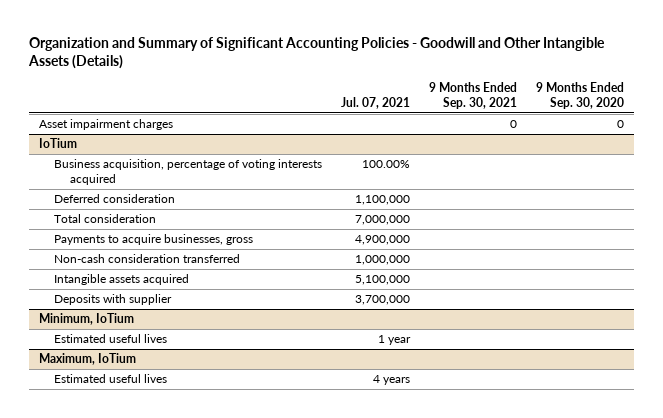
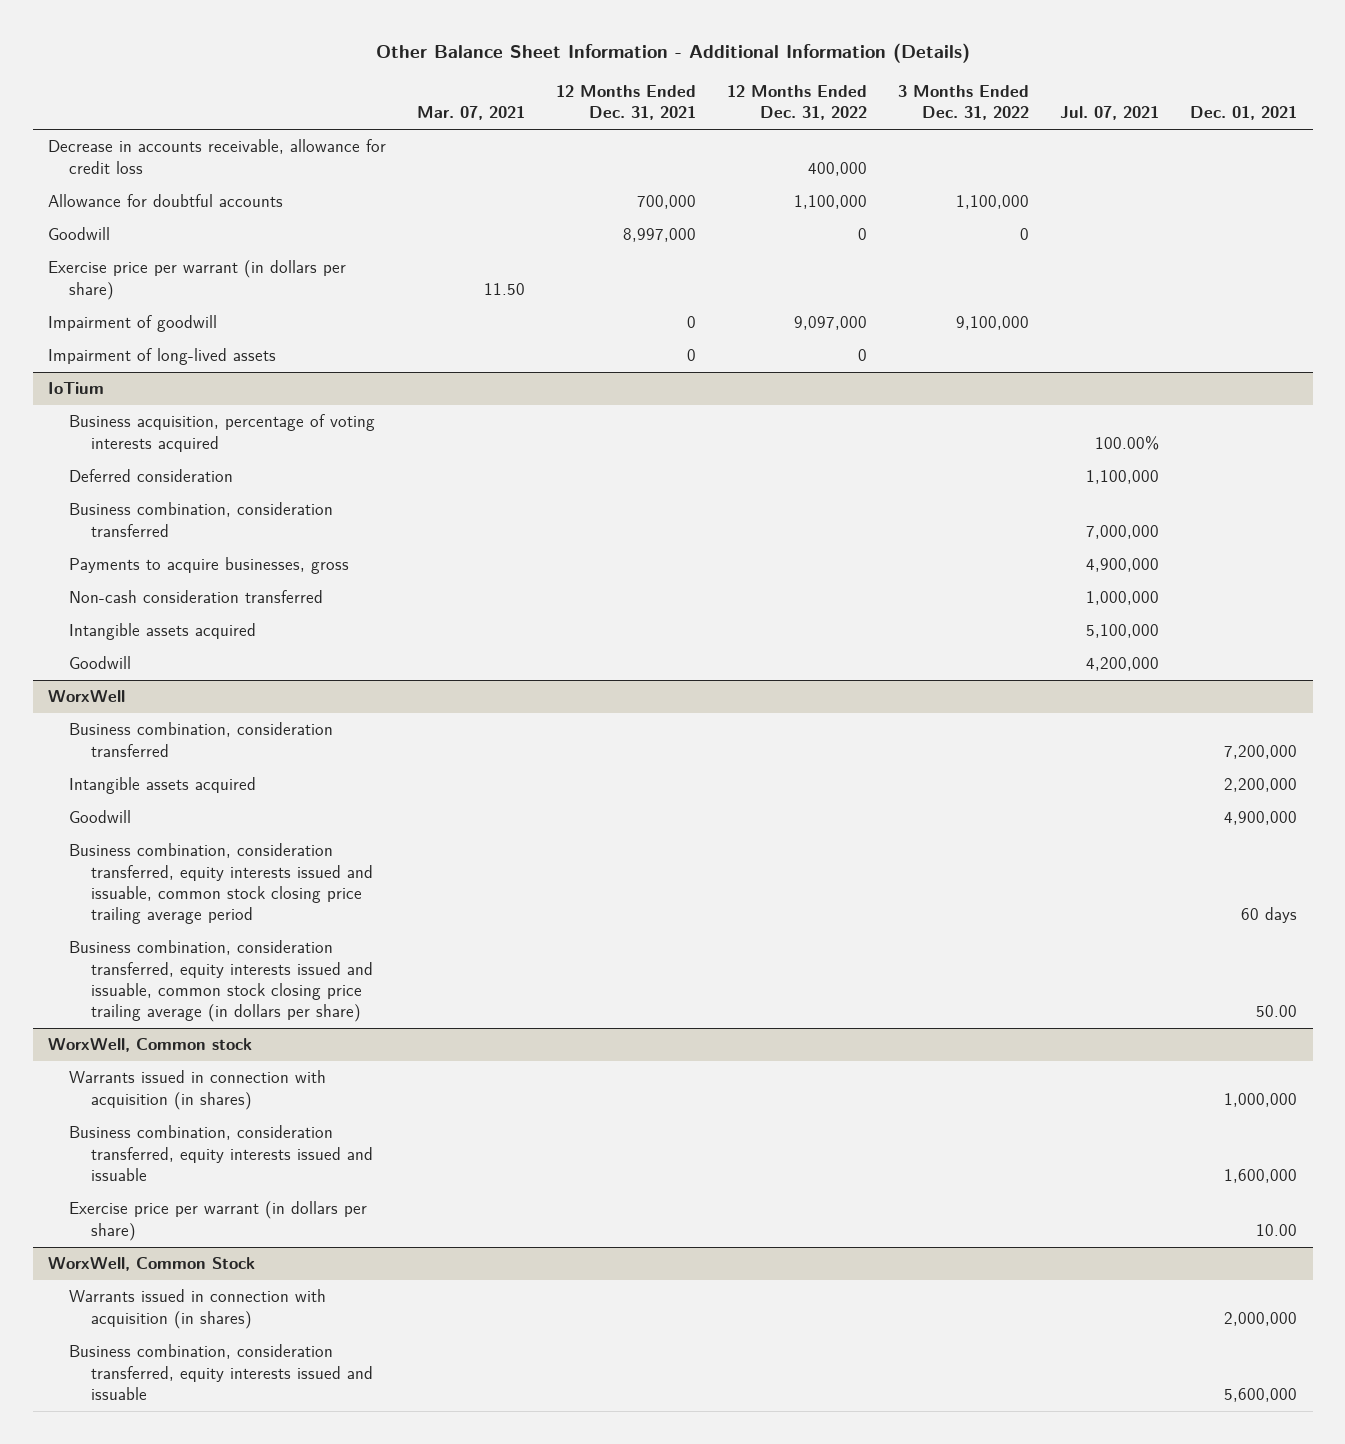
- Organization and Summary of Significant Accounting Policies - Goodwill and Other Intangible Assets (Details)
+ Other Balance Sheet Information - Additional Information (Details)
- | Jul. 07, 2021 | 9 Months Ended Sep. 30, 2021 | 9 Months Ended Sep. 30, 2020
+ | Mar. 07, 2021 | 12 Months Ended Dec. 31, 2021 | 12 Months Ended Dec. 31, 2022 | 3 Months Ended Dec. 31, 2022 | Jul. 07, 2021 | Dec. 01, 2021
- Asset impairment charges | | 0 | 0
+ Decrease in accounts receivable, allowance for credit loss | | | 400,000 | | |
+ Allowance for doubtful accounts | | 700,000 | 1,100,000 | 1,100,000 | |
+ Goodwill | | 8,997,000 | 0 | 0 | |
+ Exercise price per warrant (in dollars per share) | 11.50 | | | | |
+ Impairment of goodwill | | 0 | 9,097,000 | 9,100,000 | |
+ Impairment of long-lived assets | | 0 | 0 | | |
@ IoTium
- Total consideration | 7,000,000 | |
+ Business combination, consideration transferred | | | | | 7,000,000 |
- Deposits with supplier | 3,700,000 | |
- Minimum, IoTium
- Estimated useful lives | 1 year | |
- Maximum, IoTium
- Estimated useful lives | 4 years | |
@ IoTium
+ Goodwill | | | | | 4,200,000 |
+ WorxWell
+ Business combination, consideration transferred | | | | | | 7,200,000
+ Intangible assets acquired | | | | | | 2,200,000
+ Goodwill | | | | | | 4,900,000
+ Business combination, consideration transferred, equity interests issued and issuable, common stock closing price trailing average period | | | | | | 60 days
+ Business combination, consideration transferred, equity interests issued and issuable, common stock closing price trailing average (in dollars per share) | | | | | | 50.00
+ WorxWell, Common stock
+ Warrants issued in connection with acquisition (in shares) | | | | | | 1,000,000
+ Business combination, consideration transferred, equity interests issued and issuable | | | | | | 1,600,000
+ Exercise price per warrant (in dollars per share) | | | | | | 10.00
+ WorxWell, Common Stock
+ Warrants issued in connection with acquisition (in shares) | | | | | | 2,000,000
+ Business combination, consideration transferred, equity interests issued and issuable | | | | | | 5,600,000

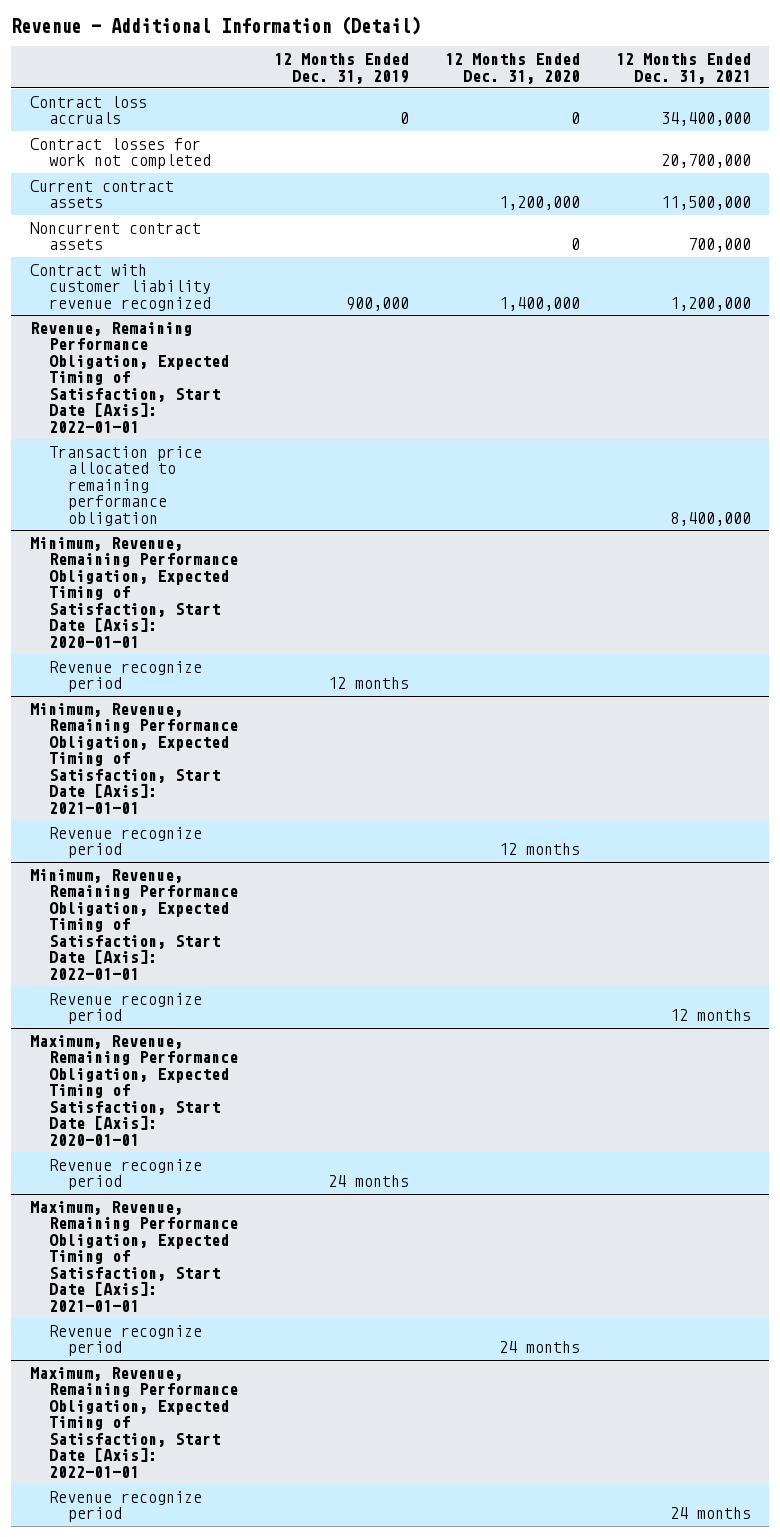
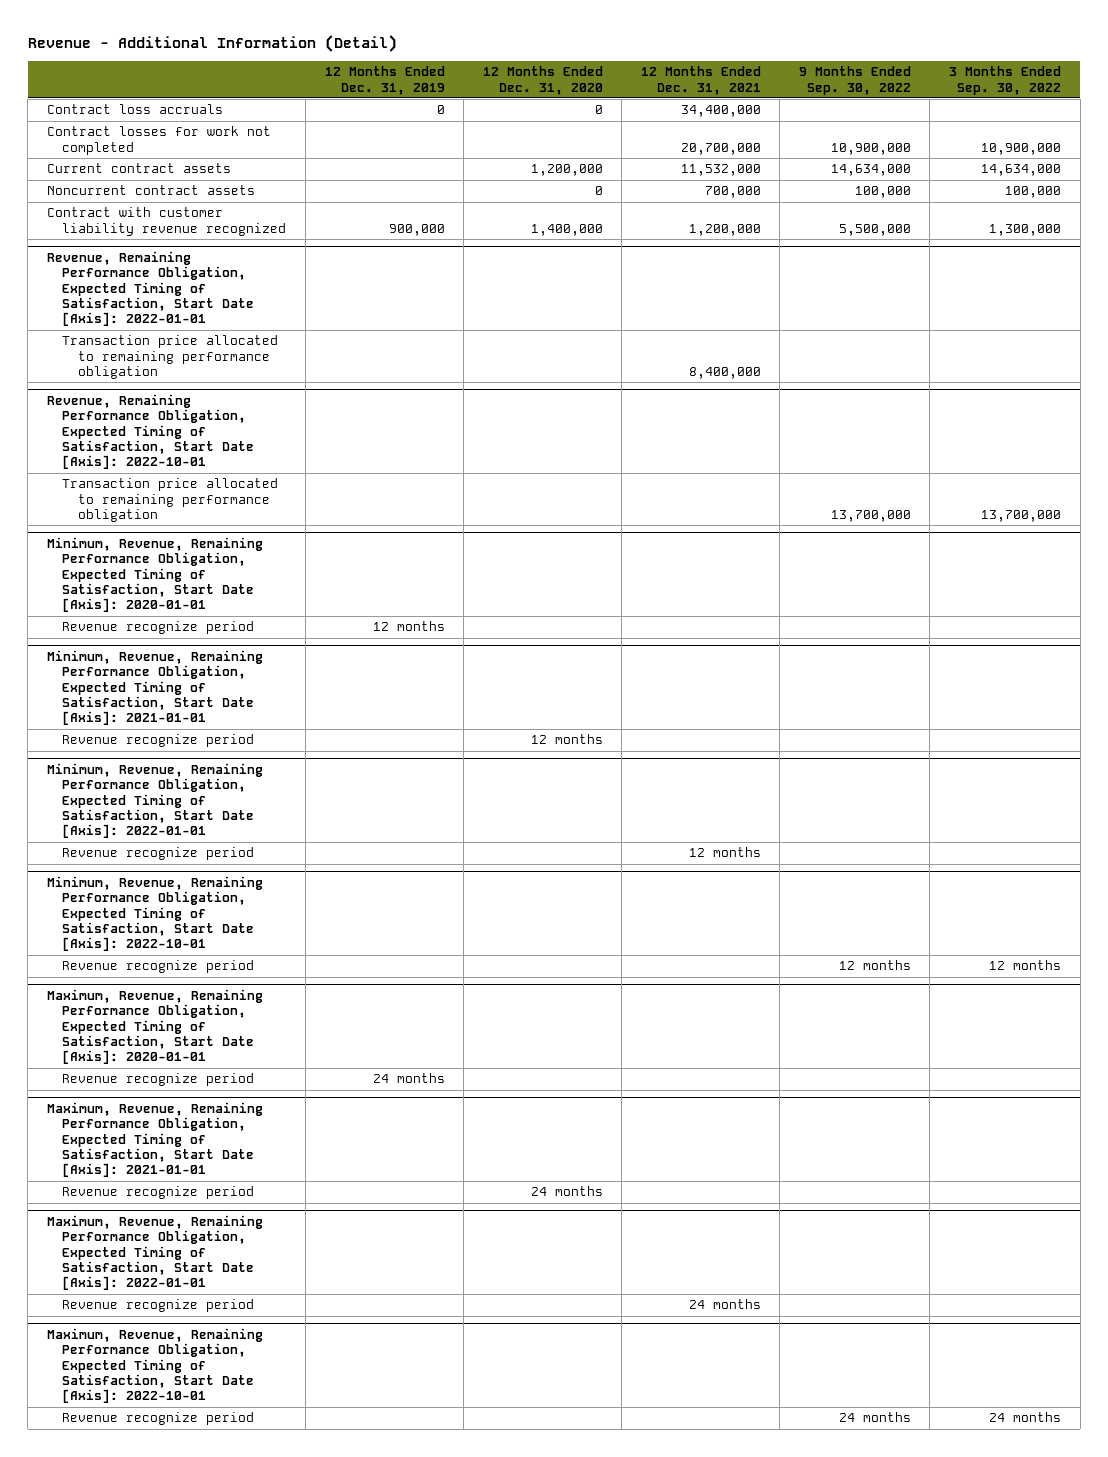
- | 12 Months Ended Dec. 31, 2019 | 12 Months Ended Dec. 31, 2020 | 12 Months Ended Dec. 31, 2021
+ | 12 Months Ended Dec. 31, 2019 | 12 Months Ended Dec. 31, 2020 | 12 Months Ended Dec. 31, 2021 | 9 Months Ended Sep. 30, 2022 | 3 Months Ended Sep. 30, 2022
- Current contract assets | | 1,200,000 | 11,500,000
+ Current contract assets | | 1,200,000 | 11,532,000 | 14,634,000 | 14,634,000
+ Revenue, Remaining Performance Obligation, Expected Timing of Satisfaction, Start Date [Axis]: 2022-10-01
+ Transaction price allocated to remaining performance obligation | | | | 13,700,000 | 13,700,000
+ Minimum, Revenue, Remaining Performance Obligation, Expected Timing of Satisfaction, Start Date [Axis]: 2022-10-01
+ Revenue recognize period | | | | 12 months | 12 months
+ Maximum, Revenue, Remaining Performance Obligation, Expected Timing of Satisfaction, Start Date [Axis]: 2022-10-01
+ Revenue recognize period | | | | 24 months | 24 months

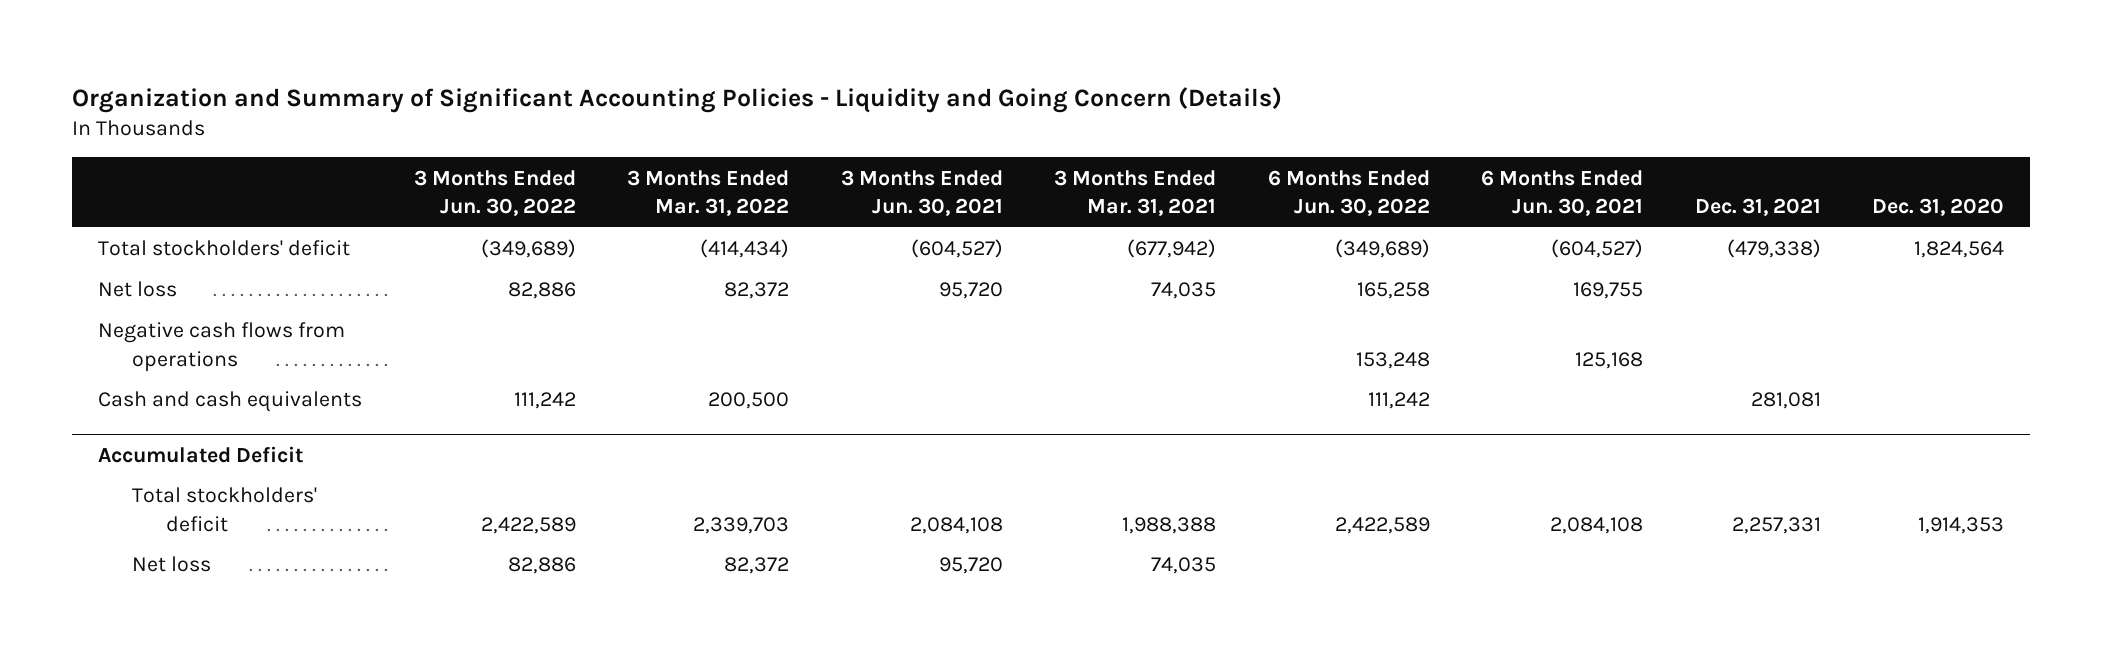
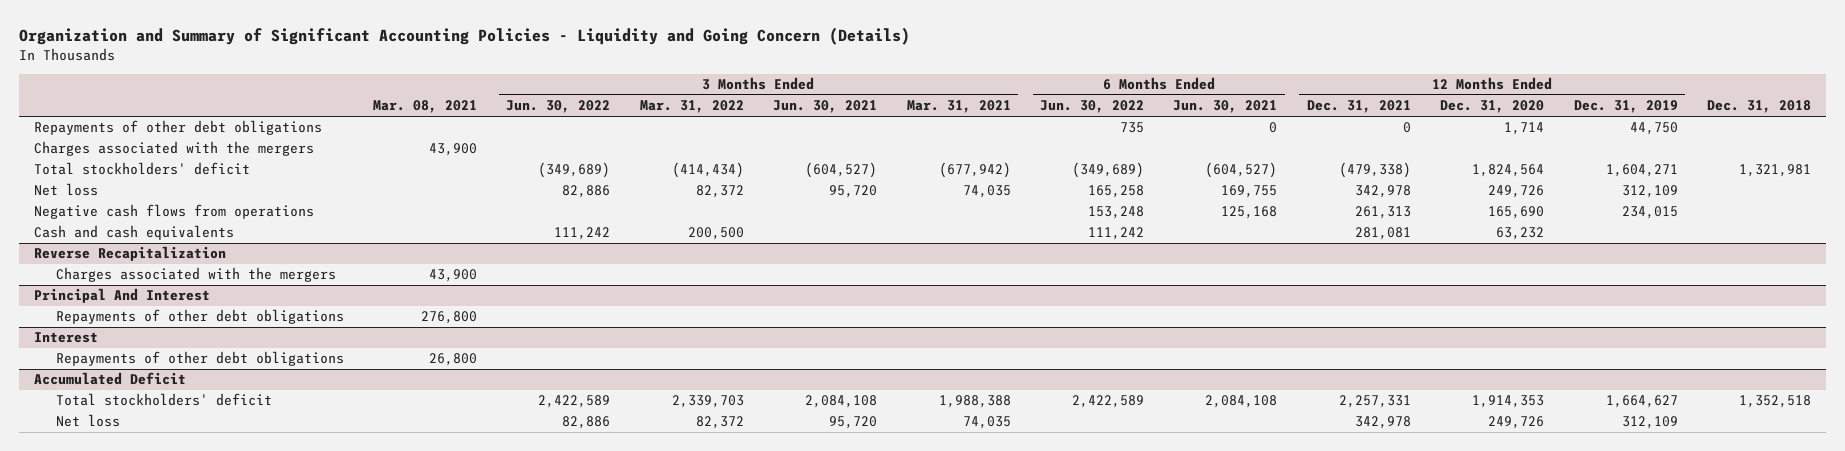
- | 3 Months Ended Jun. 30, 2022 | 3 Months Ended Mar. 31, 2022 | 3 Months Ended Jun. 30, 2021 | 3 Months Ended Mar. 31, 2021 | 6 Months Ended Jun. 30, 2022 | 6 Months Ended Jun. 30, 2021 | Dec. 31, 2021 | Dec. 31, 2020
+ | Mar. 08, 2021 | 3 Months Ended Jun. 30, 2022 | 3 Months Ended Mar. 31, 2022 | 3 Months Ended Jun. 30, 2021 | 3 Months Ended Mar. 31, 2021 | 6 Months Ended Jun. 30, 2022 | 6 Months Ended Jun. 30, 2021 | 12 Months Ended Dec. 31, 2021 | 12 Months Ended Dec. 31, 2020 | 12 Months Ended Dec. 31, 2019 | Dec. 31, 2018
+ Repayments of other debt obligations | | | | | | 735 | 0 | 0 | 1,714 | 44,750 |
+ Charges associated with the mergers | 43,900 | | | | | | | | | |
+ Reverse Recapitalization
+ Charges associated with the mergers | 43,900 | | | | | | | | | |
+ Principal And Interest
+ Repayments of other debt obligations | 276,800 | | | | | | | | | |
+ Interest
+ Repayments of other debt obligations | 26,800 | | | | | | | | | |

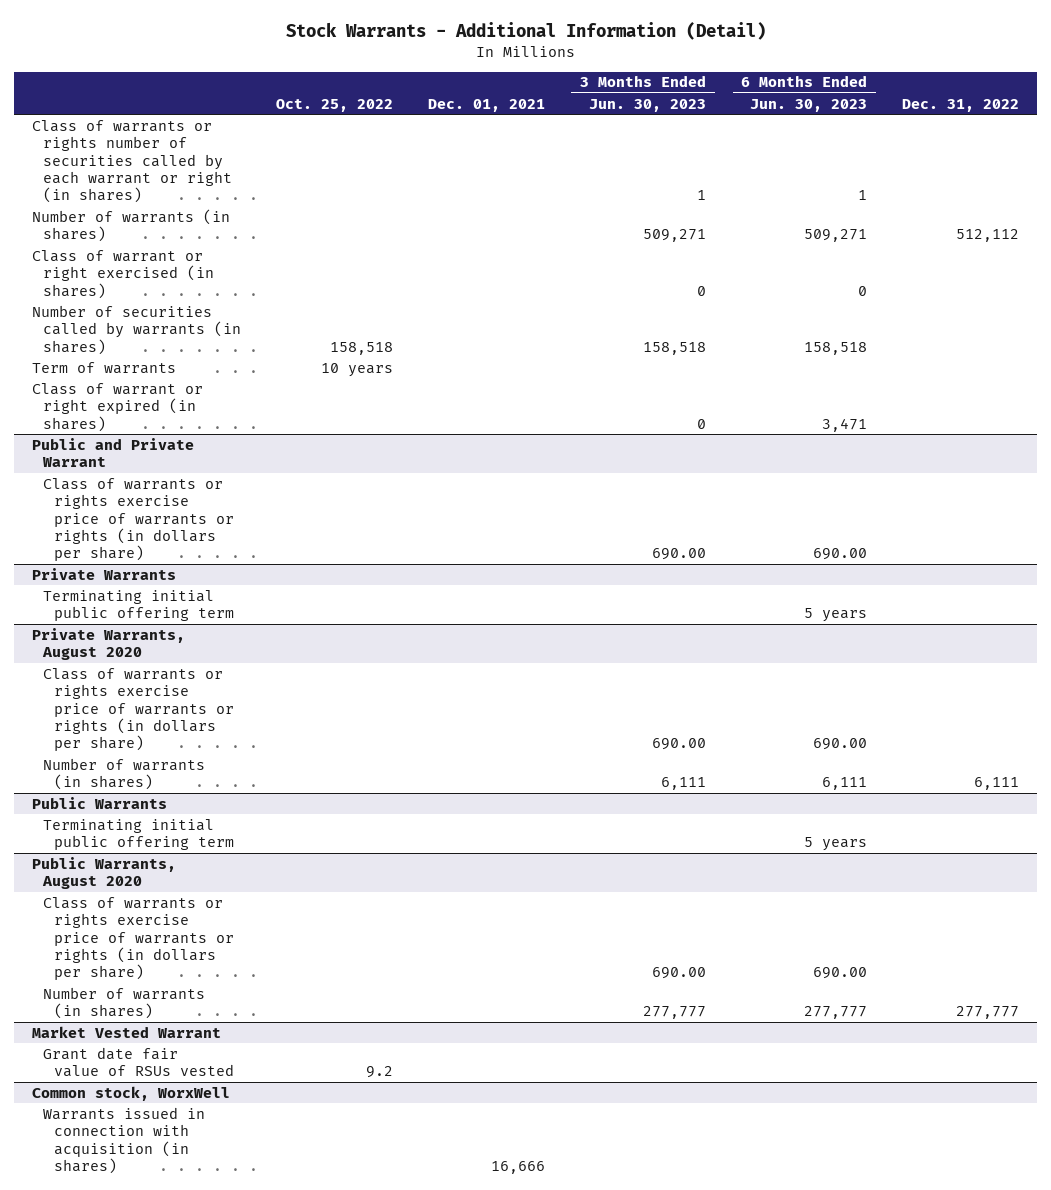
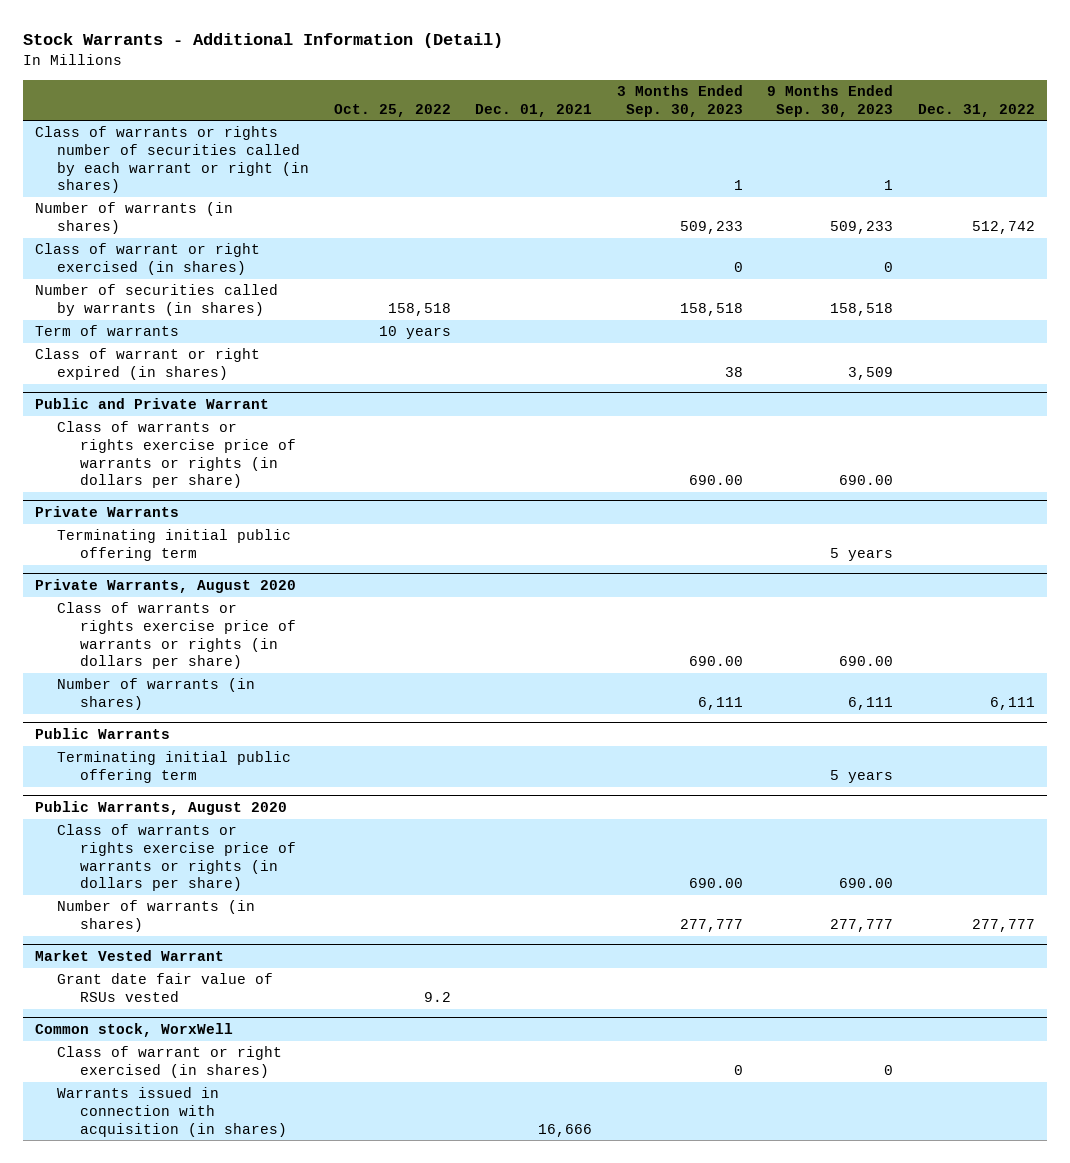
- | Oct. 25, 2022 | Dec. 01, 2021 | 3 Months Ended Jun. 30, 2023 | 6 Months Ended Jun. 30, 2023 | Dec. 31, 2022
+ | Oct. 25, 2022 | Dec. 01, 2021 | 3 Months Ended Sep. 30, 2023 | 9 Months Ended Sep. 30, 2023 | Dec. 31, 2022
- Number of warrants (in shares) | | | 509,271 | 509,271 | 512,112
+ Number of warrants (in shares) | | | 509,233 | 509,233 | 512,742
@ Common stock, WorxWell
+ Class of warrant or right exercised (in shares) | | | 0 | 0 |

